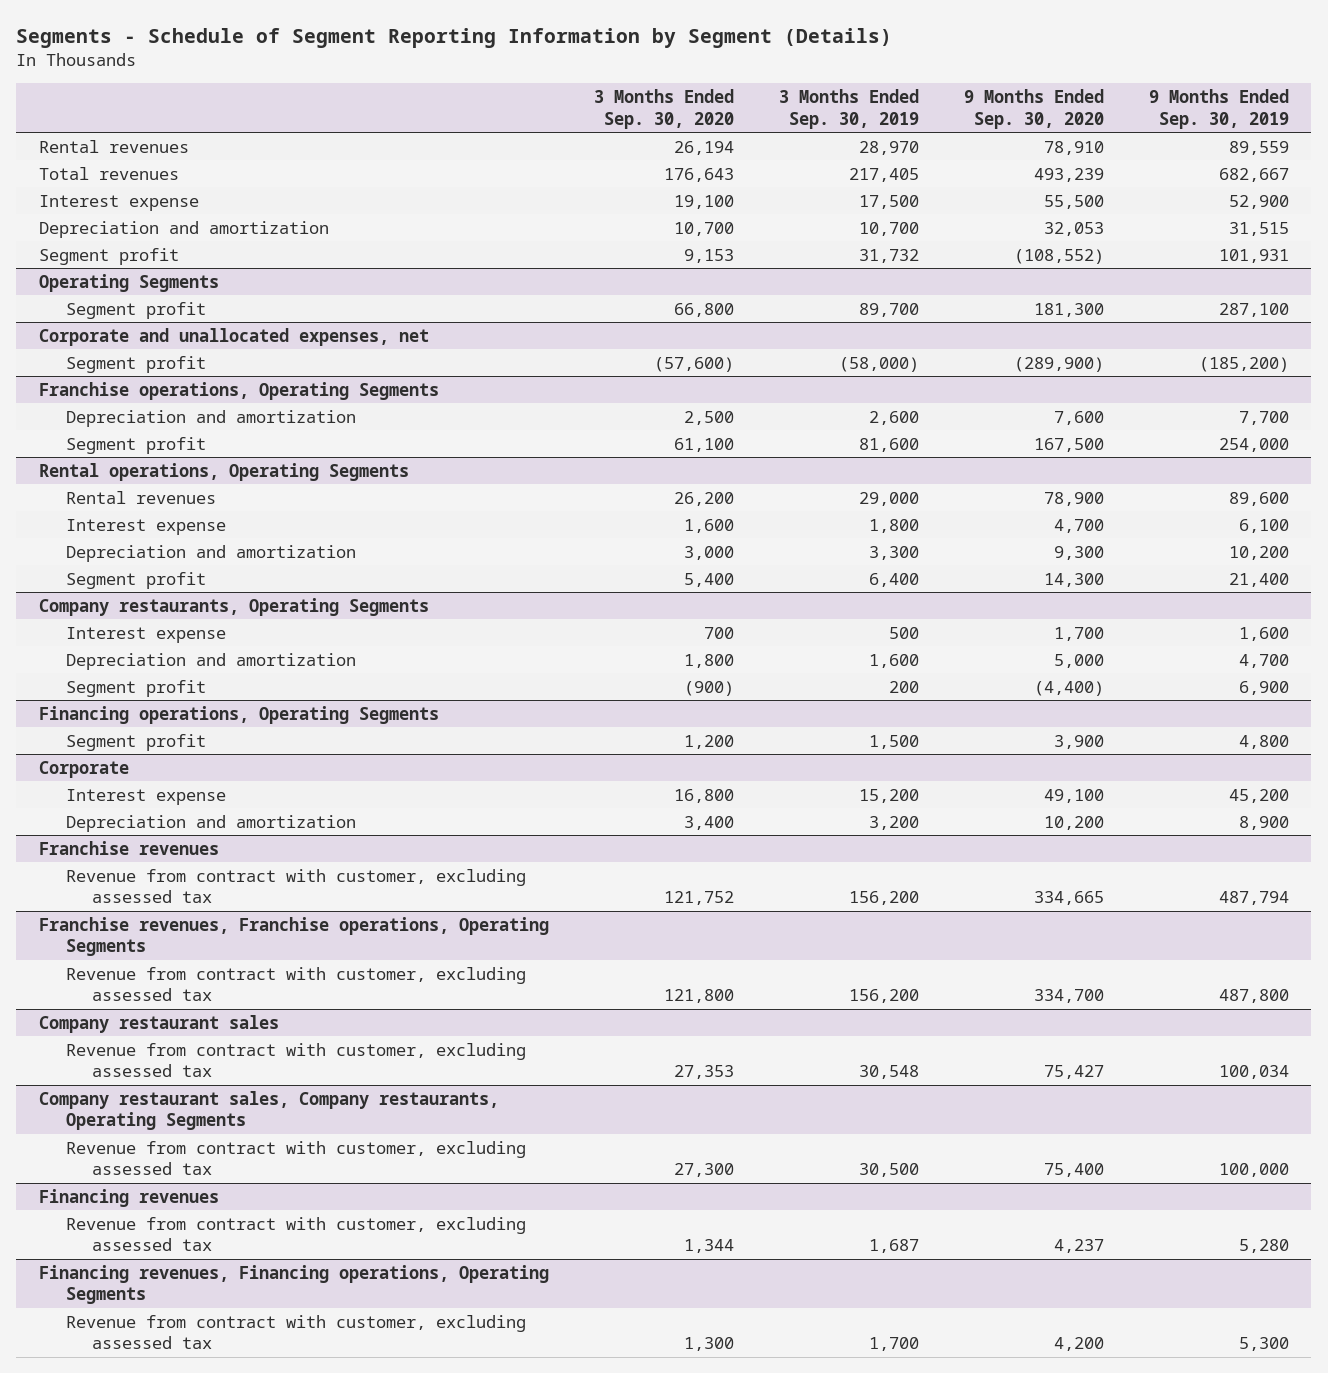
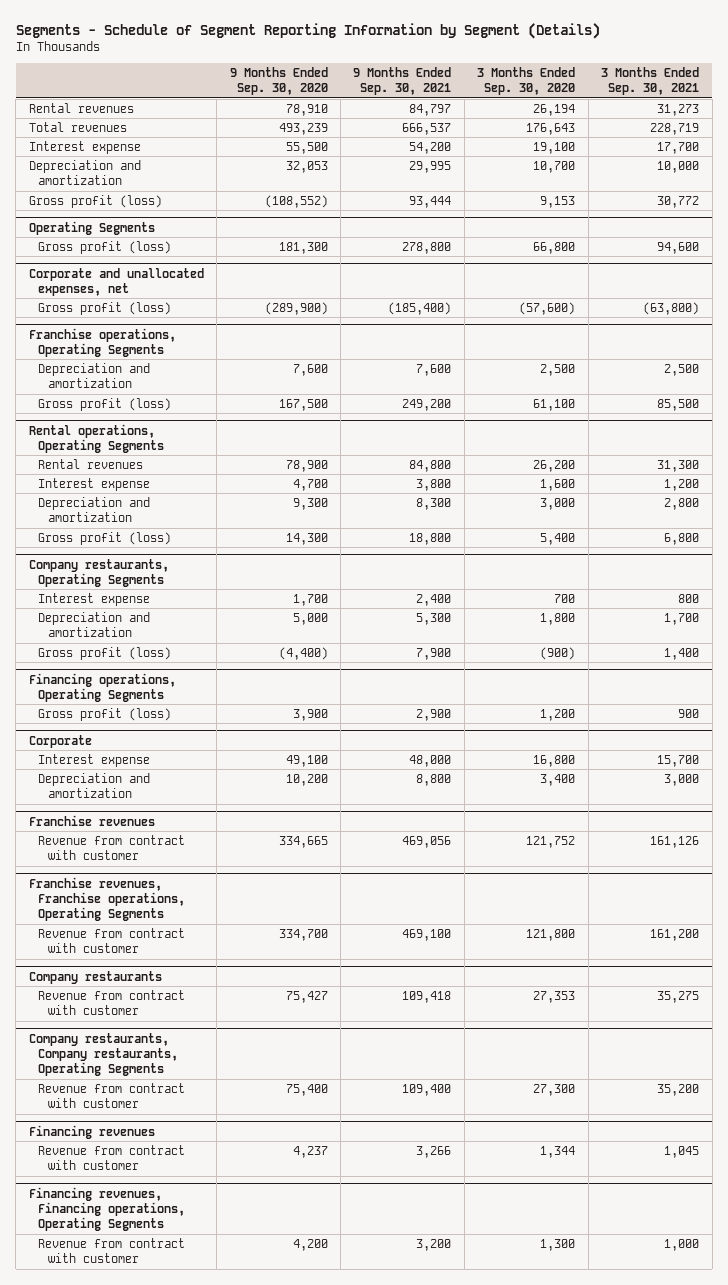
- | 3 Months Ended Sep. 30, 2020 | 3 Months Ended Sep. 30, 2019 | 9 Months Ended Sep. 30, 2020 | 9 Months Ended Sep. 30, 2019
+ | 9 Months Ended Sep. 30, 2020 | 9 Months Ended Sep. 30, 2021 | 3 Months Ended Sep. 30, 2020 | 3 Months Ended Sep. 30, 2021
- Segment profit | 9,153 | 31,732 | (108,552) | 101,931
+ Gross profit (loss) | (108,552) | 93,444 | 9,153 | 30,772
@ Operating Segments
- Segment profit | 66,800 | 89,700 | 181,300 | 287,100
+ Gross profit (loss) | 181,300 | 278,800 | 66,800 | 94,600
@ Corporate and unallocated expenses, net
- Segment profit | (57,600) | (58,000) | (289,900) | (185,200)
+ Gross profit (loss) | (289,900) | (185,400) | (57,600) | (63,800)
@ Franchise operations, Operating Segments
- Segment profit | 61,100 | 81,600 | 167,500 | 254,000
+ Gross profit (loss) | 167,500 | 249,200 | 61,100 | 85,500
@ Rental operations, Operating Segments
- Segment profit | 5,400 | 6,400 | 14,300 | 21,400
+ Gross profit (loss) | 14,300 | 18,800 | 5,400 | 6,800
@ Company restaurants, Operating Segments
- Segment profit | (900) | 200 | (4,400) | 6,900
+ Gross profit (loss) | (4,400) | 7,900 | (900) | 1,400
@ Financing operations, Operating Segments
- Segment profit | 1,200 | 1,500 | 3,900 | 4,800
+ Gross profit (loss) | 3,900 | 2,900 | 1,200 | 900
@ Franchise revenues
- Revenue from contract with customer, excluding assessed tax | 121,752 | 156,200 | 334,665 | 487,794
+ Revenue from contract with customer | 334,665 | 469,056 | 121,752 | 161,126
@ Franchise revenues, Franchise operations, Operating Segments
- Revenue from contract with customer, excluding assessed tax | 121,800 | 156,200 | 334,700 | 487,800
- Company restaurant sales
- Revenue from contract with customer, excluding assessed tax | 27,353 | 30,548 | 75,427 | 100,034
- Company restaurant sales, Company restaurants, Operating Segments
- Revenue from contract with customer, excluding assessed tax | 27,300 | 30,500 | 75,400 | 100,000
@ Franchise revenues, Franchise operations, Operating Segments
+ Revenue from contract with customer | 334,700 | 469,100 | 121,800 | 161,200
+ Company restaurants
+ Revenue from contract with customer | 75,427 | 109,418 | 27,353 | 35,275
+ Company restaurants, Company restaurants, Operating Segments
+ Revenue from contract with customer | 75,400 | 109,400 | 27,300 | 35,200
@ Financing revenues
- Revenue from contract with customer, excluding assessed tax | 1,344 | 1,687 | 4,237 | 5,280
+ Revenue from contract with customer | 4,237 | 3,266 | 1,344 | 1,045
@ Financing revenues, Financing operations, Operating Segments
- Revenue from contract with customer, excluding assessed tax | 1,300 | 1,700 | 4,200 | 5,300
+ Revenue from contract with customer | 4,200 | 3,200 | 1,300 | 1,000

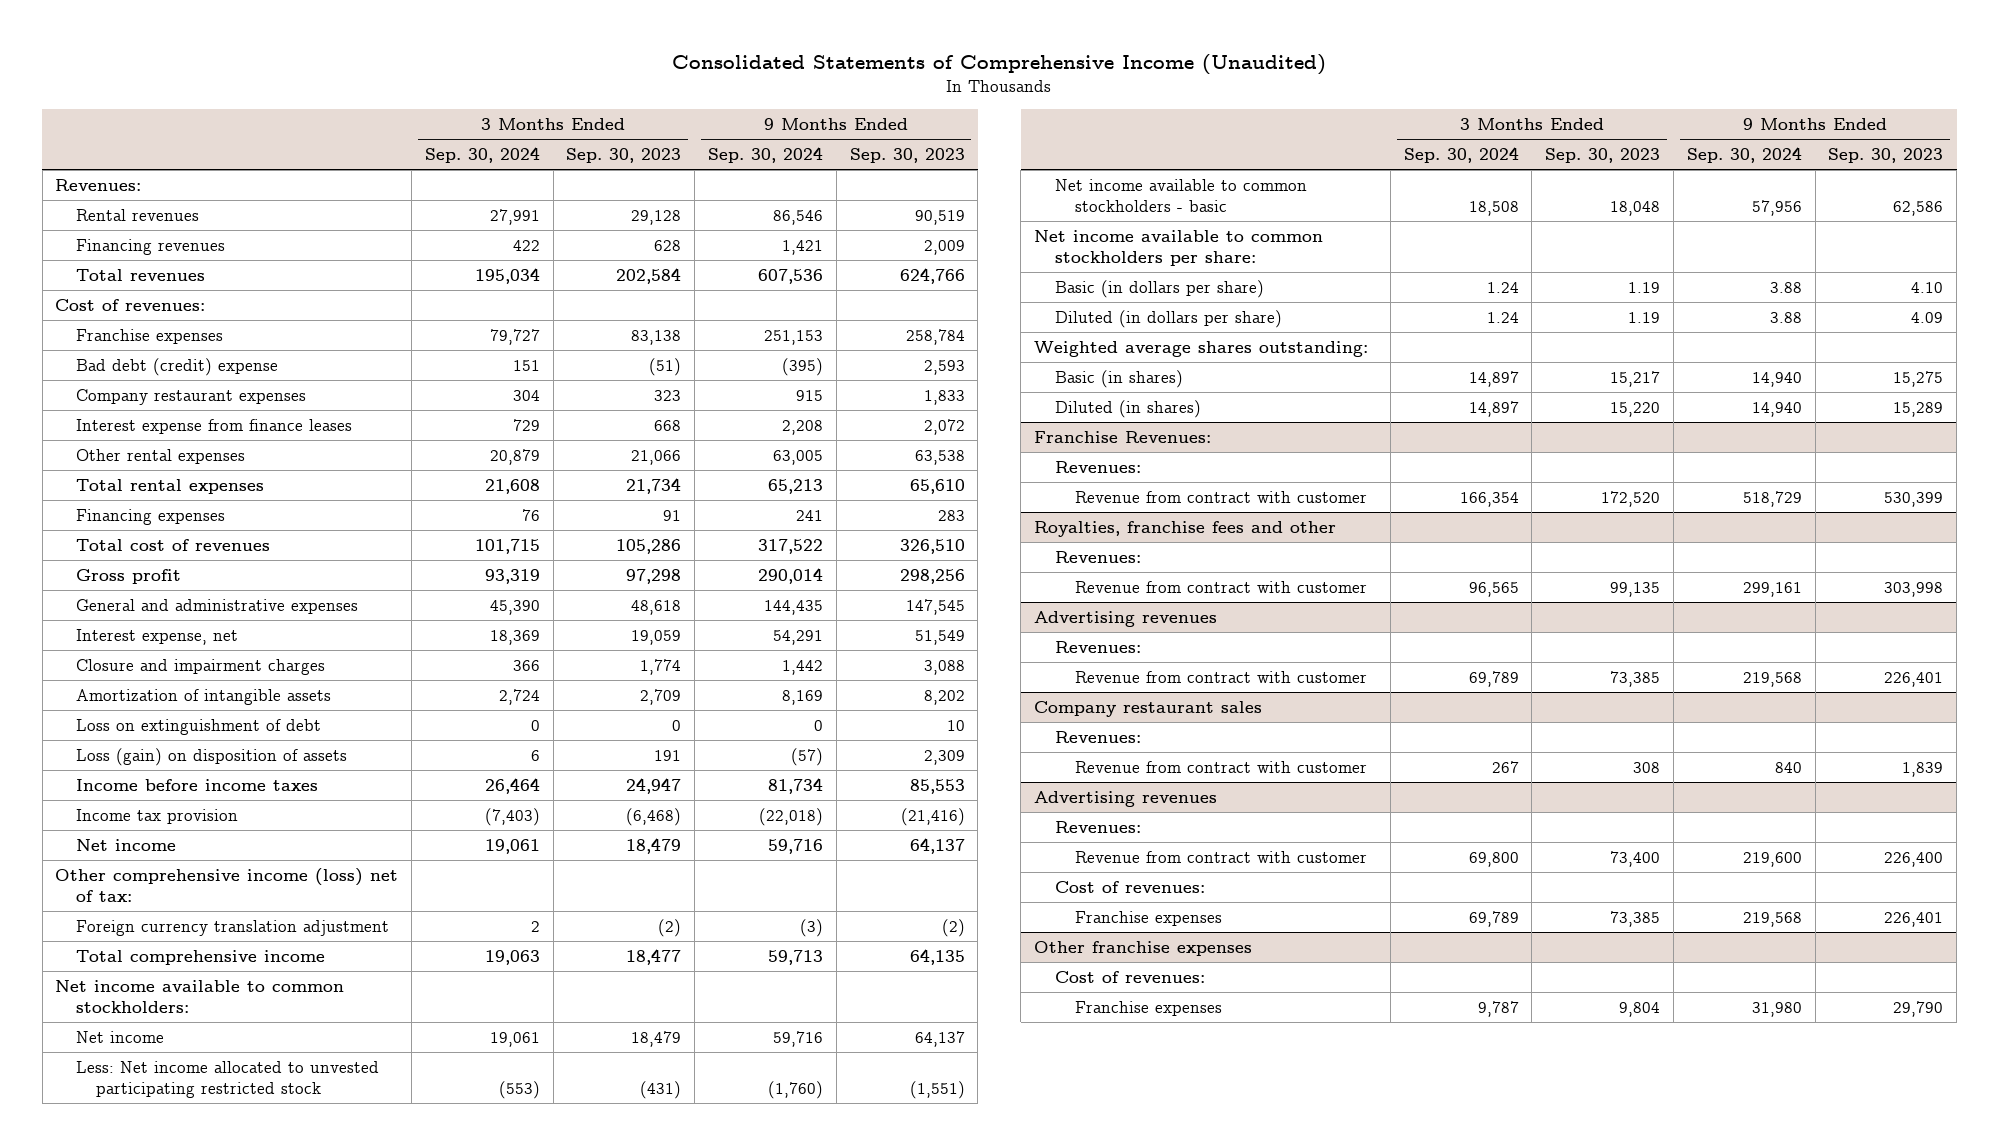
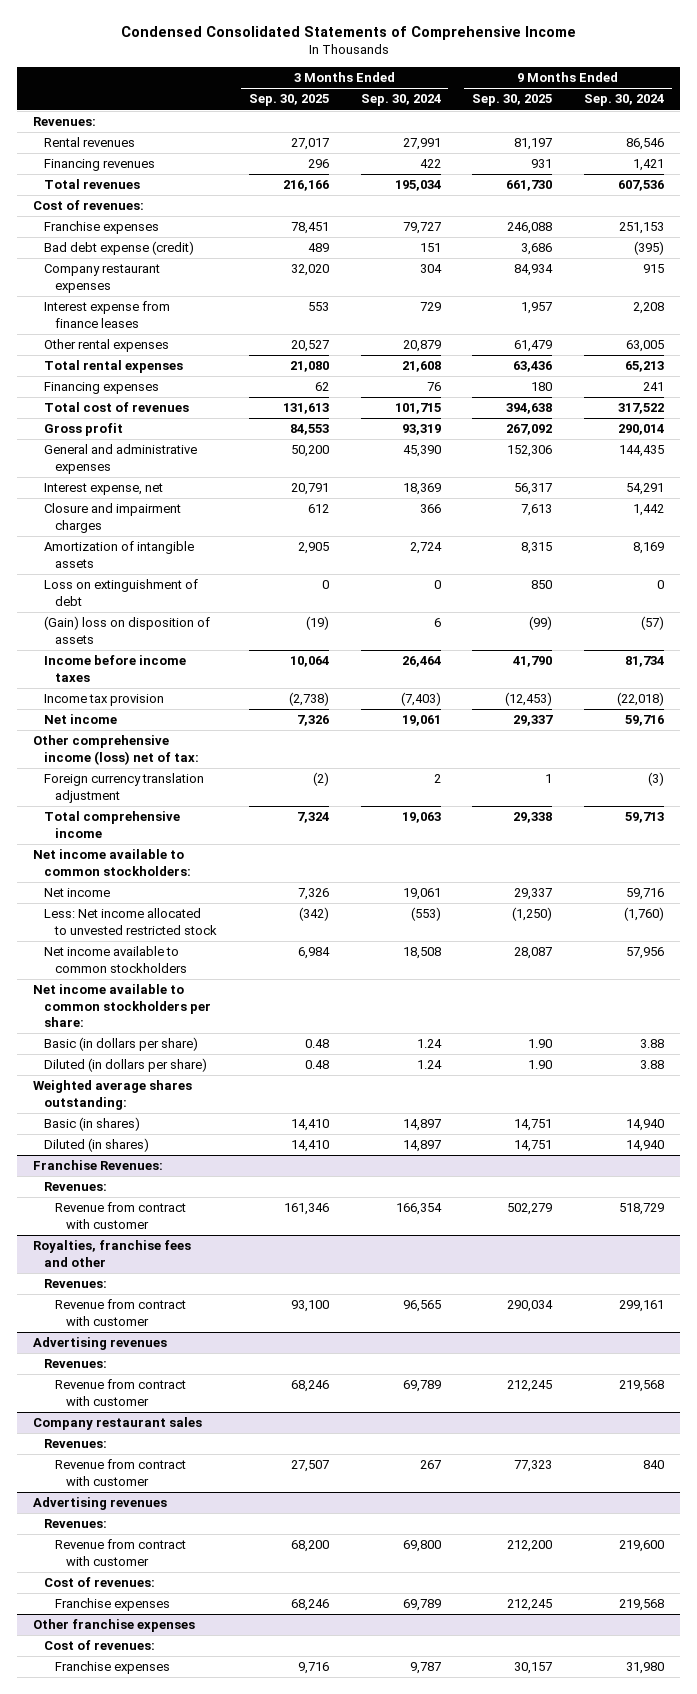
- Consolidated Statements of Comprehensive Income (Unaudited)
+ Condensed Consolidated Statements of Comprehensive Income
- | 3 Months Ended Sep. 30, 2024 | 3 Months Ended Sep. 30, 2023 | 9 Months Ended Sep. 30, 2024 | 9 Months Ended Sep. 30, 2023
+ | 3 Months Ended Sep. 30, 2025 | 3 Months Ended Sep. 30, 2024 | 9 Months Ended Sep. 30, 2025 | 9 Months Ended Sep. 30, 2024
- Bad debt (credit) expense | 151 | (51) | (395) | 2,593
+ Bad debt expense (credit) | 489 | 151 | 3,686 | (395)
- Loss (gain) on disposition of assets | 6 | 191 | (57) | 2,309
+ (Gain) loss on disposition of assets | (19) | 6 | (99) | (57)
- Less: Net income allocated to unvested participating restricted stock | (553) | (431) | (1,760) | (1,551)
- Net income available to common stockholders - basic | 18,508 | 18,048 | 57,956 | 62,586
+ Less: Net income allocated to unvested restricted stock | (342) | (553) | (1,250) | (1,760)
+ Net income available to common stockholders | 6,984 | 18,508 | 28,087 | 57,956

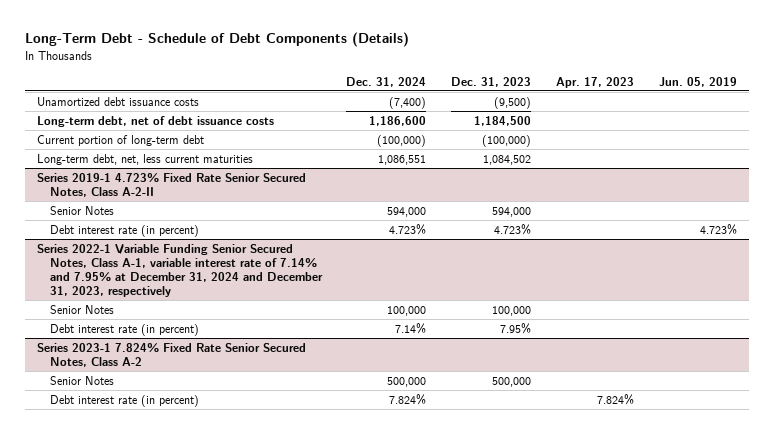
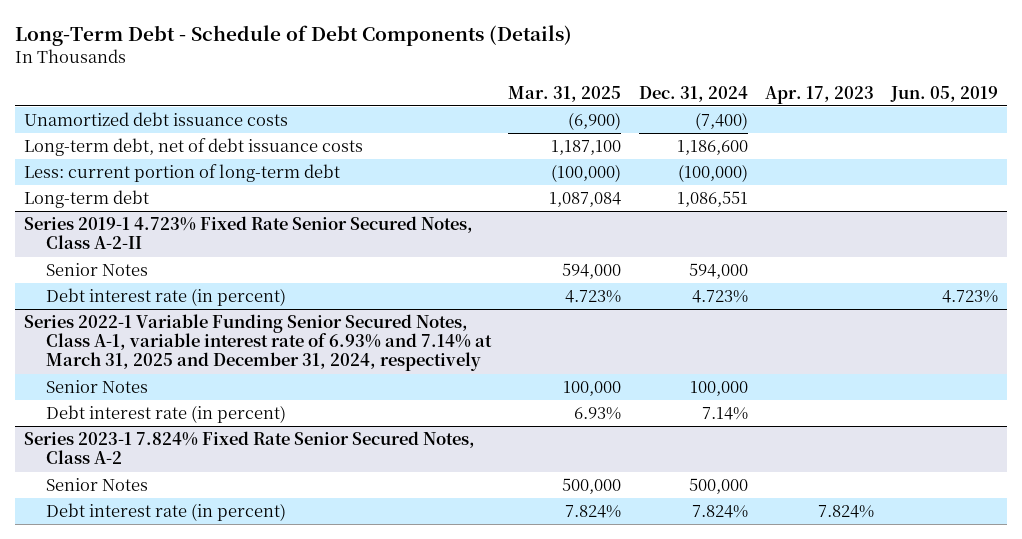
- | Dec. 31, 2024 | Dec. 31, 2023 | Apr. 17, 2023 | Jun. 05, 2019
+ | Mar. 31, 2025 | Dec. 31, 2024 | Apr. 17, 2023 | Jun. 05, 2019
- Current portion of long-term debt | (100,000) | (100,000) | |
- Long-term debt, net, less current maturities | 1,086,551 | 1,084,502 | |
+ Less: current portion of long-term debt | (100,000) | (100,000) | |
+ Long-term debt | 1,087,084 | 1,086,551 | |
- Series 2022-1 Variable Funding Senior Secured Notes, Class A-1, variable interest rate of 7.14% and 7.95% at December 31, 2024 and December 31, 2023, respectively
+ Series 2022-1 Variable Funding Senior Secured Notes, Class A-1, variable interest rate of 6.93% and 7.14% at March 31, 2025 and December 31, 2024, respectively

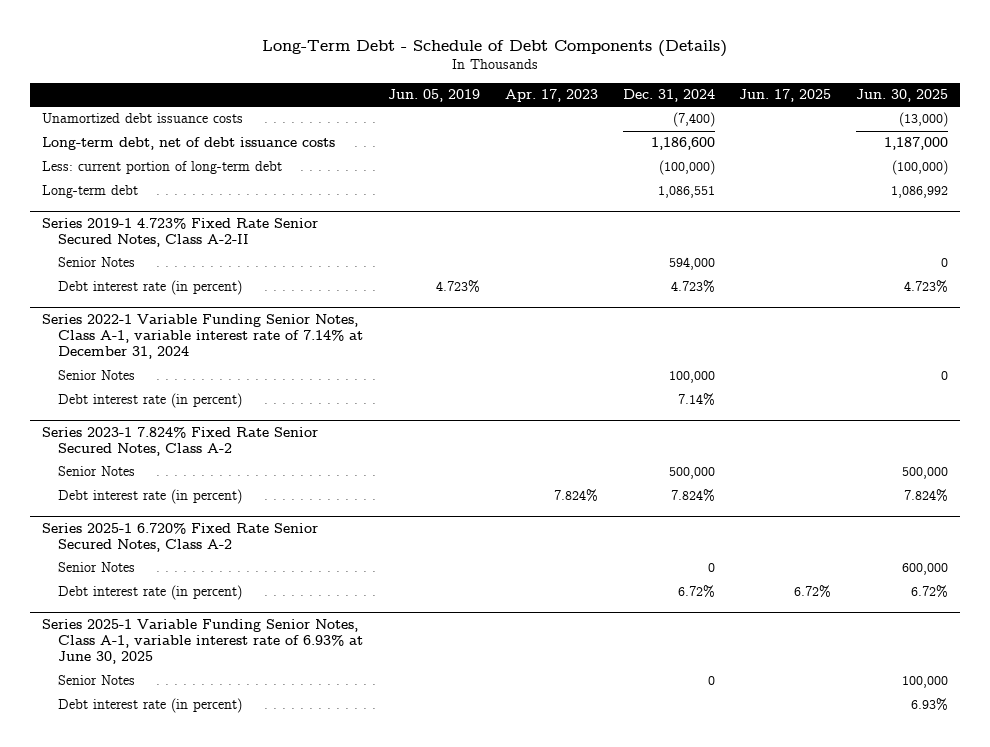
- | Mar. 31, 2025 | Dec. 31, 2024 | Apr. 17, 2023 | Jun. 05, 2019
+ | Jun. 05, 2019 | Apr. 17, 2023 | Dec. 31, 2024 | Jun. 17, 2025 | Jun. 30, 2025
- Series 2022-1 Variable Funding Senior Secured Notes, Class A-1, variable interest rate of 6.93% and 7.14% at March 31, 2025 and December 31, 2024, respectively
+ Series 2022-1 Variable Funding Senior Notes, Class A-1, variable interest rate of 7.14% at December 31, 2024
+ Series 2025-1 6.720% Fixed Rate Senior Secured Notes, Class A-2
+ Senior Notes | | | 0 | | 600,000
+ Debt interest rate (in percent) | | | 6.72% | 6.72% | 6.72%
+ Series 2025-1 Variable Funding Senior Notes, Class A-1, variable interest rate of 6.93% at June 30, 2025
+ Senior Notes | | | 0 | | 100,000
+ Debt interest rate (in percent) | | | | | 6.93%

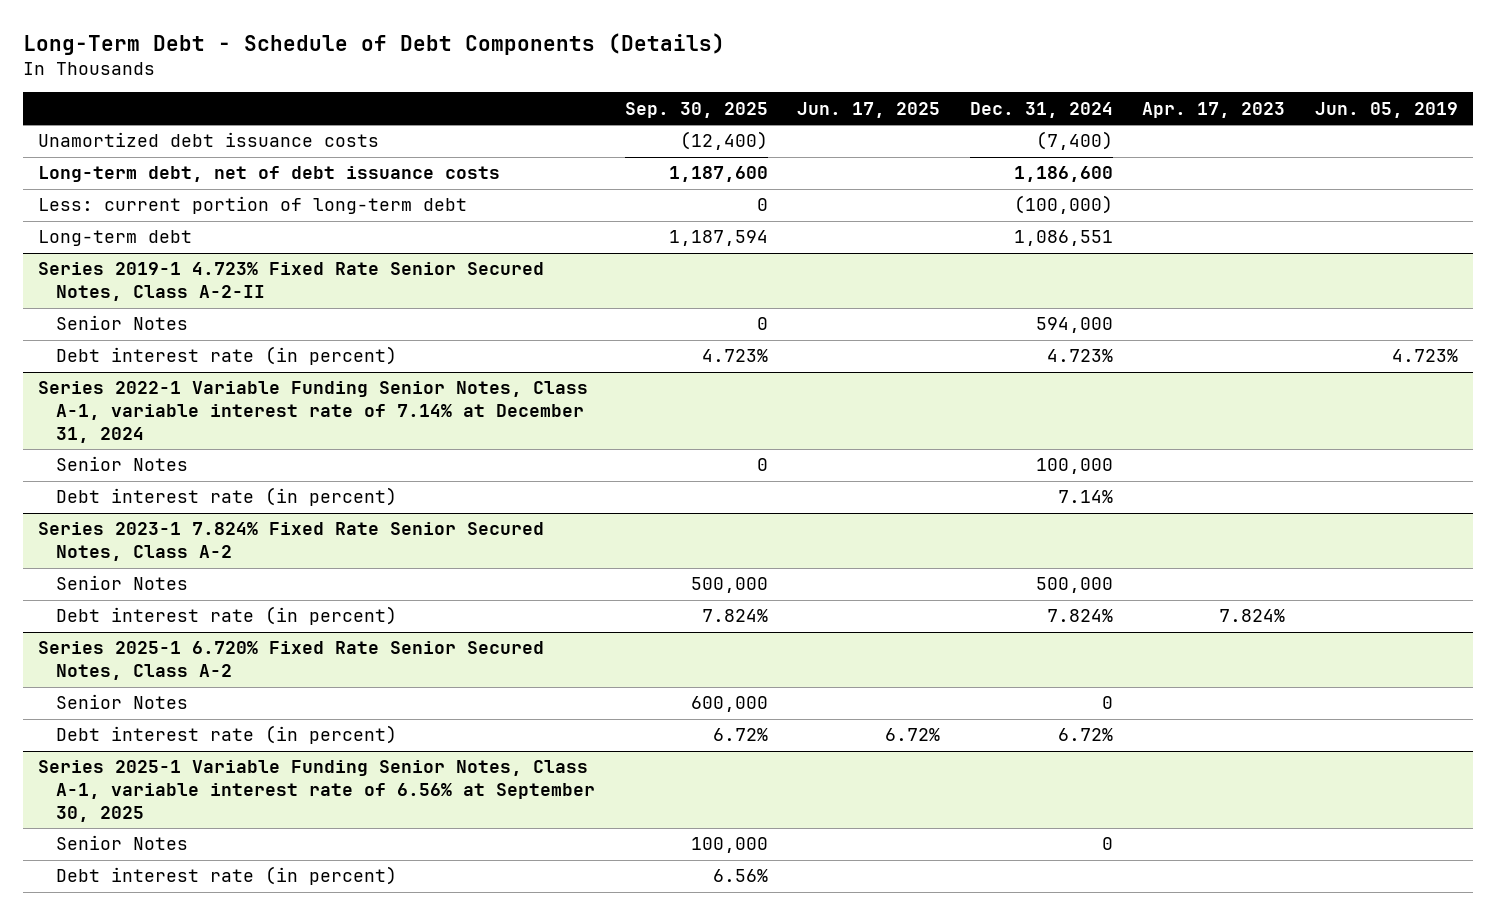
- | Jun. 05, 2019 | Apr. 17, 2023 | Dec. 31, 2024 | Jun. 17, 2025 | Jun. 30, 2025
+ | Sep. 30, 2025 | Jun. 17, 2025 | Dec. 31, 2024 | Apr. 17, 2023 | Jun. 05, 2019
- Series 2025-1 Variable Funding Senior Notes, Class A-1, variable interest rate of 6.93% at June 30, 2025
+ Series 2025-1 Variable Funding Senior Notes, Class A-1, variable interest rate of 6.56% at September 30, 2025

